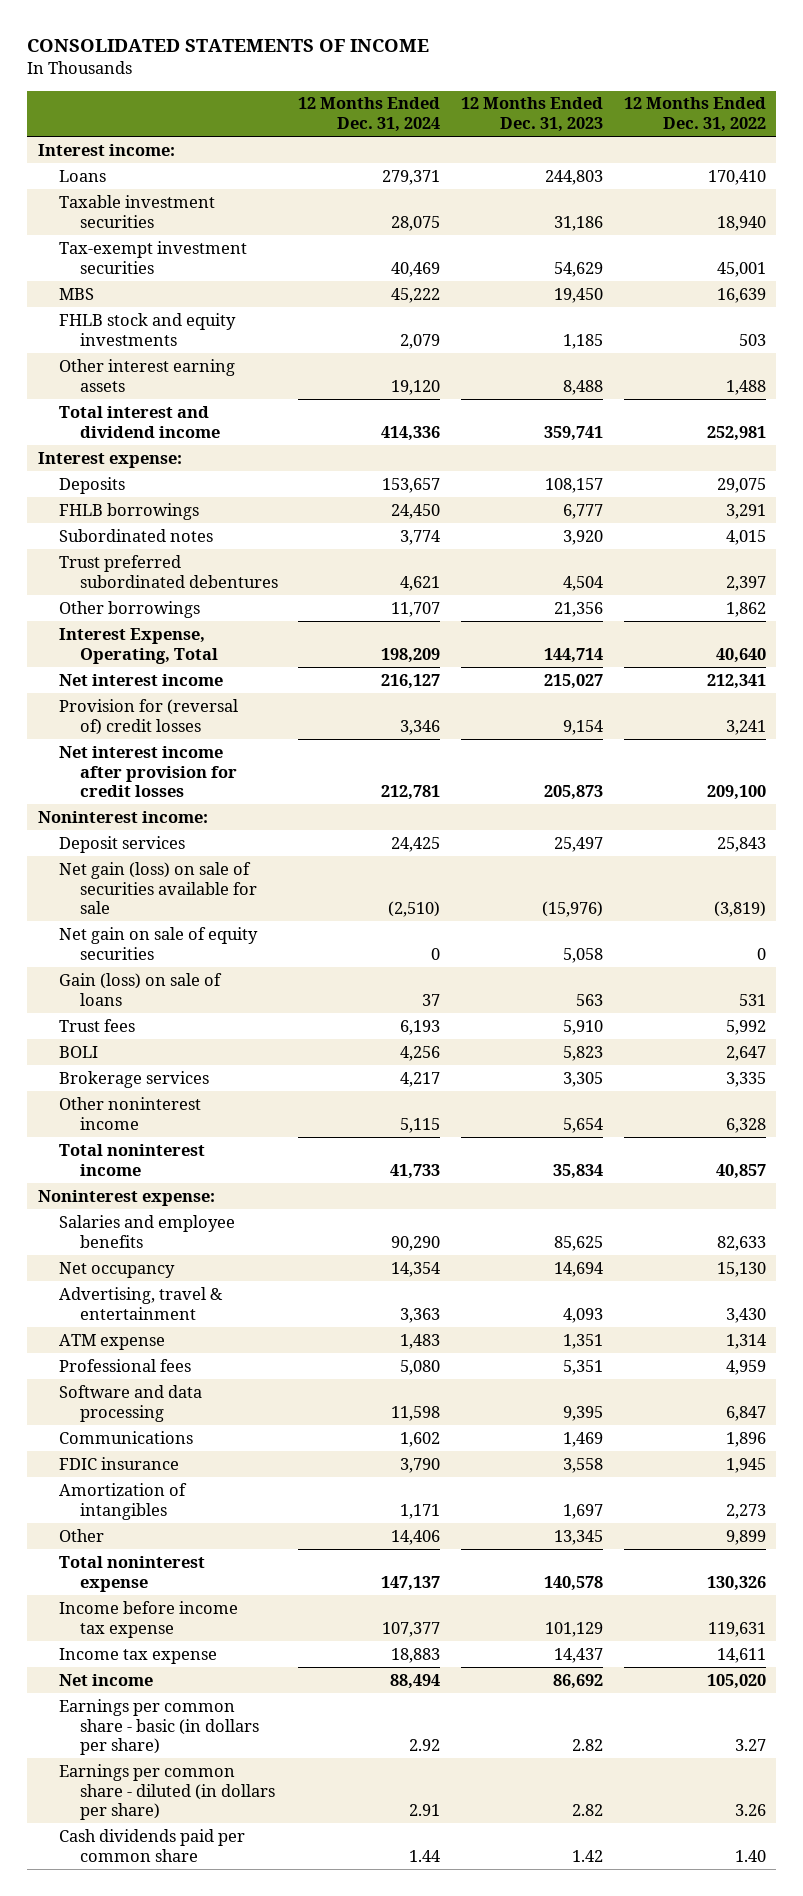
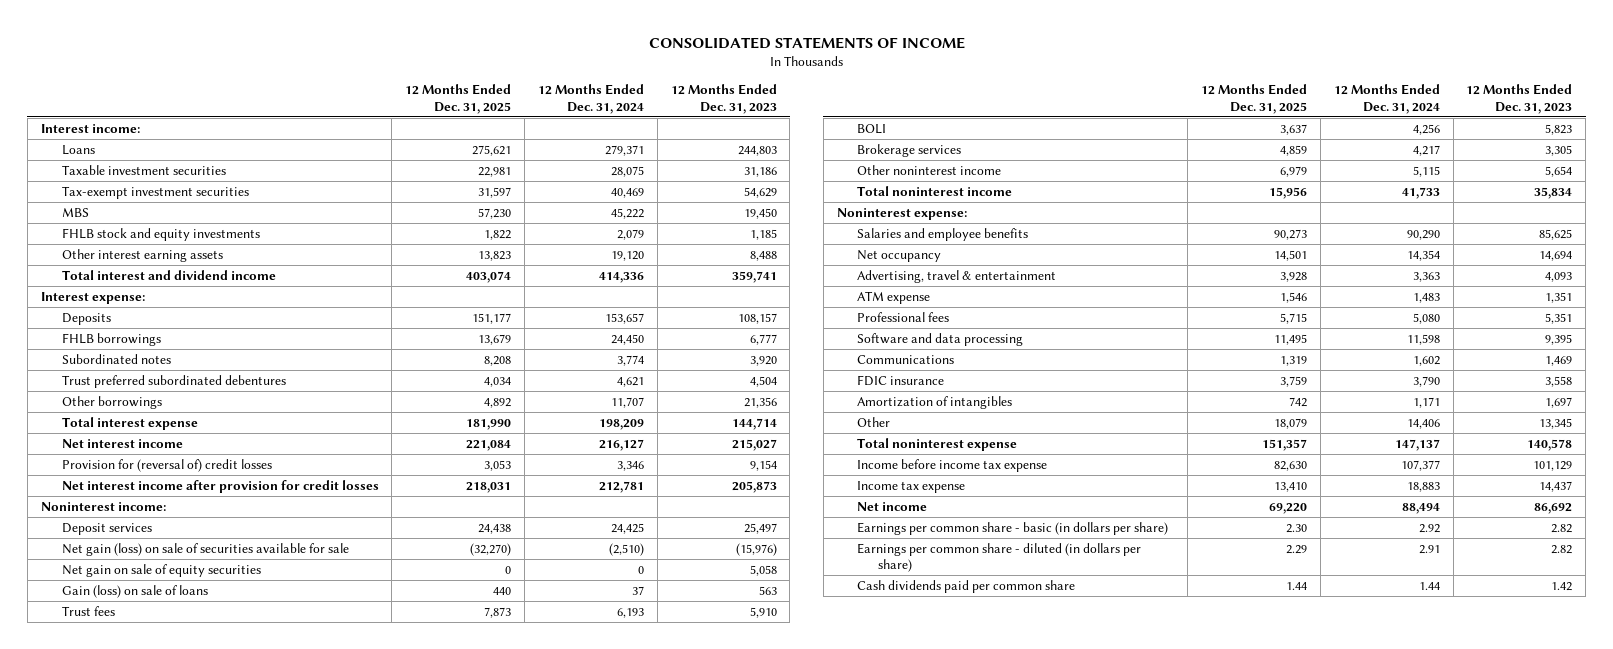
- | 12 Months Ended Dec. 31, 2024 | 12 Months Ended Dec. 31, 2023 | 12 Months Ended Dec. 31, 2022
+ | 12 Months Ended Dec. 31, 2025 | 12 Months Ended Dec. 31, 2024 | 12 Months Ended Dec. 31, 2023
- Interest Expense, Operating, Total | 198,209 | 144,714 | 40,640
+ Total interest expense | 181,990 | 198,209 | 144,714

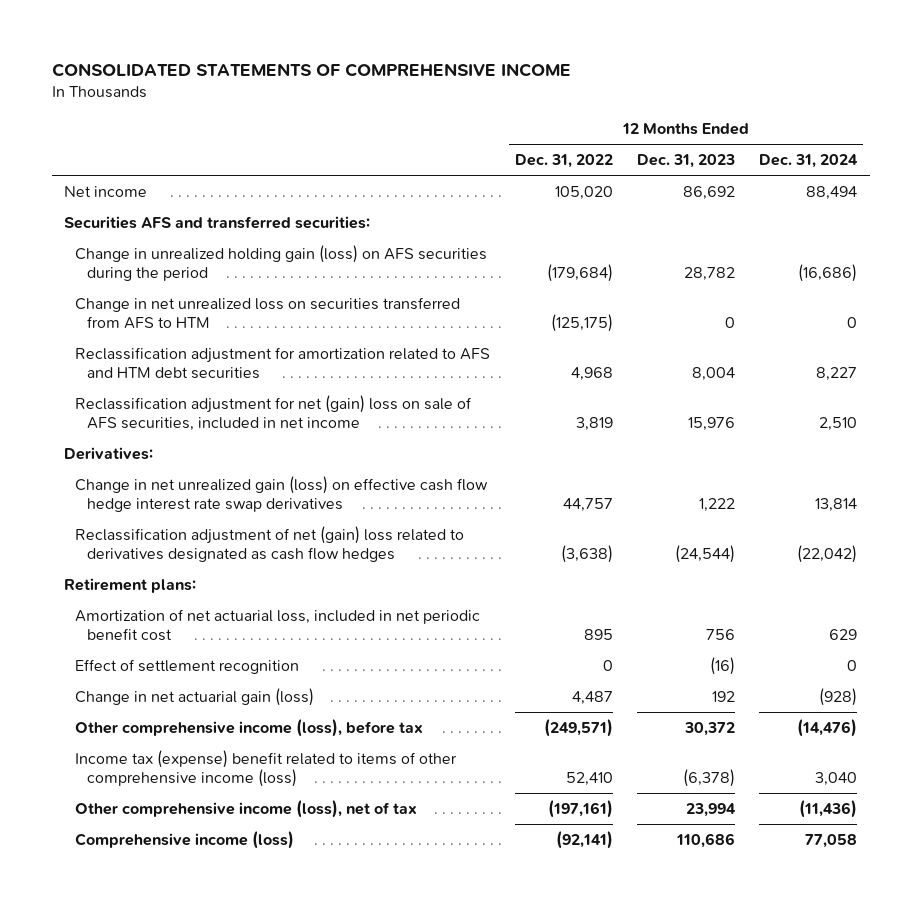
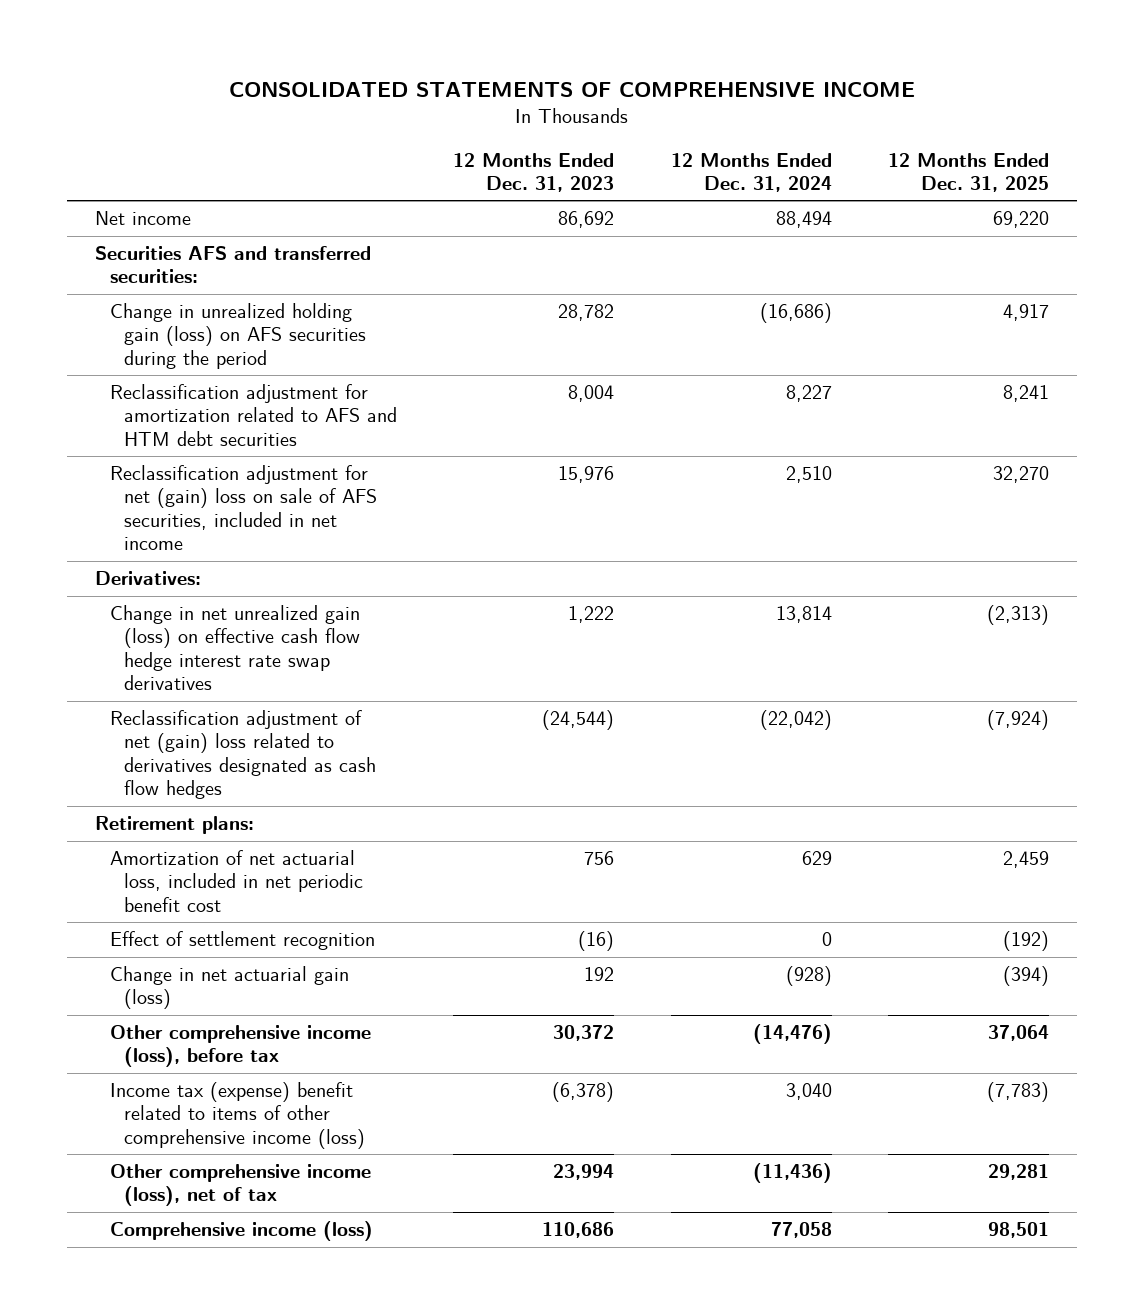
- | 12 Months Ended Dec. 31, 2022 | 12 Months Ended Dec. 31, 2023 | 12 Months Ended Dec. 31, 2024
+ | 12 Months Ended Dec. 31, 2023 | 12 Months Ended Dec. 31, 2024 | 12 Months Ended Dec. 31, 2025
- Change in net unrealized loss on securities transferred from AFS to HTM | (125,175) | 0 | 0

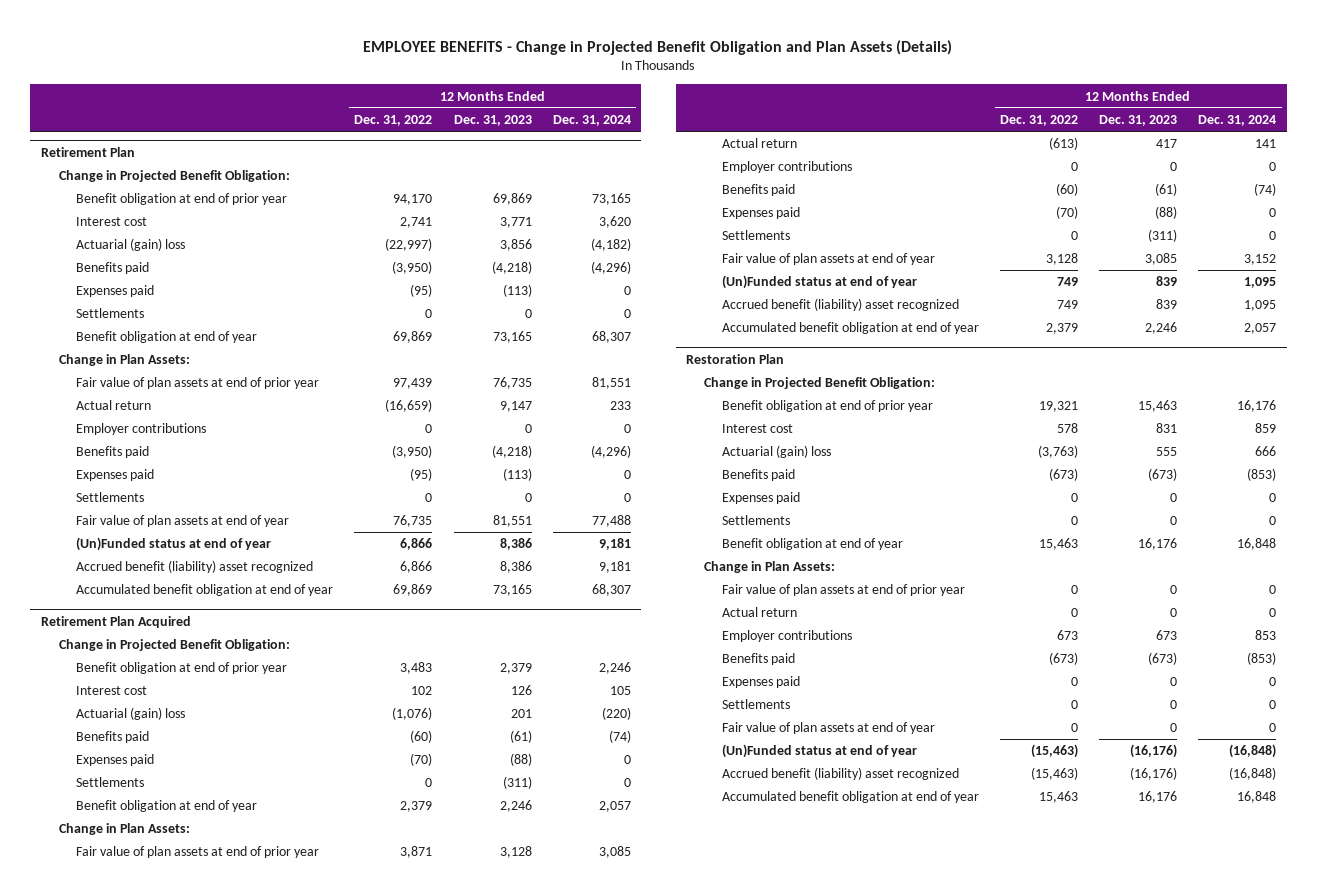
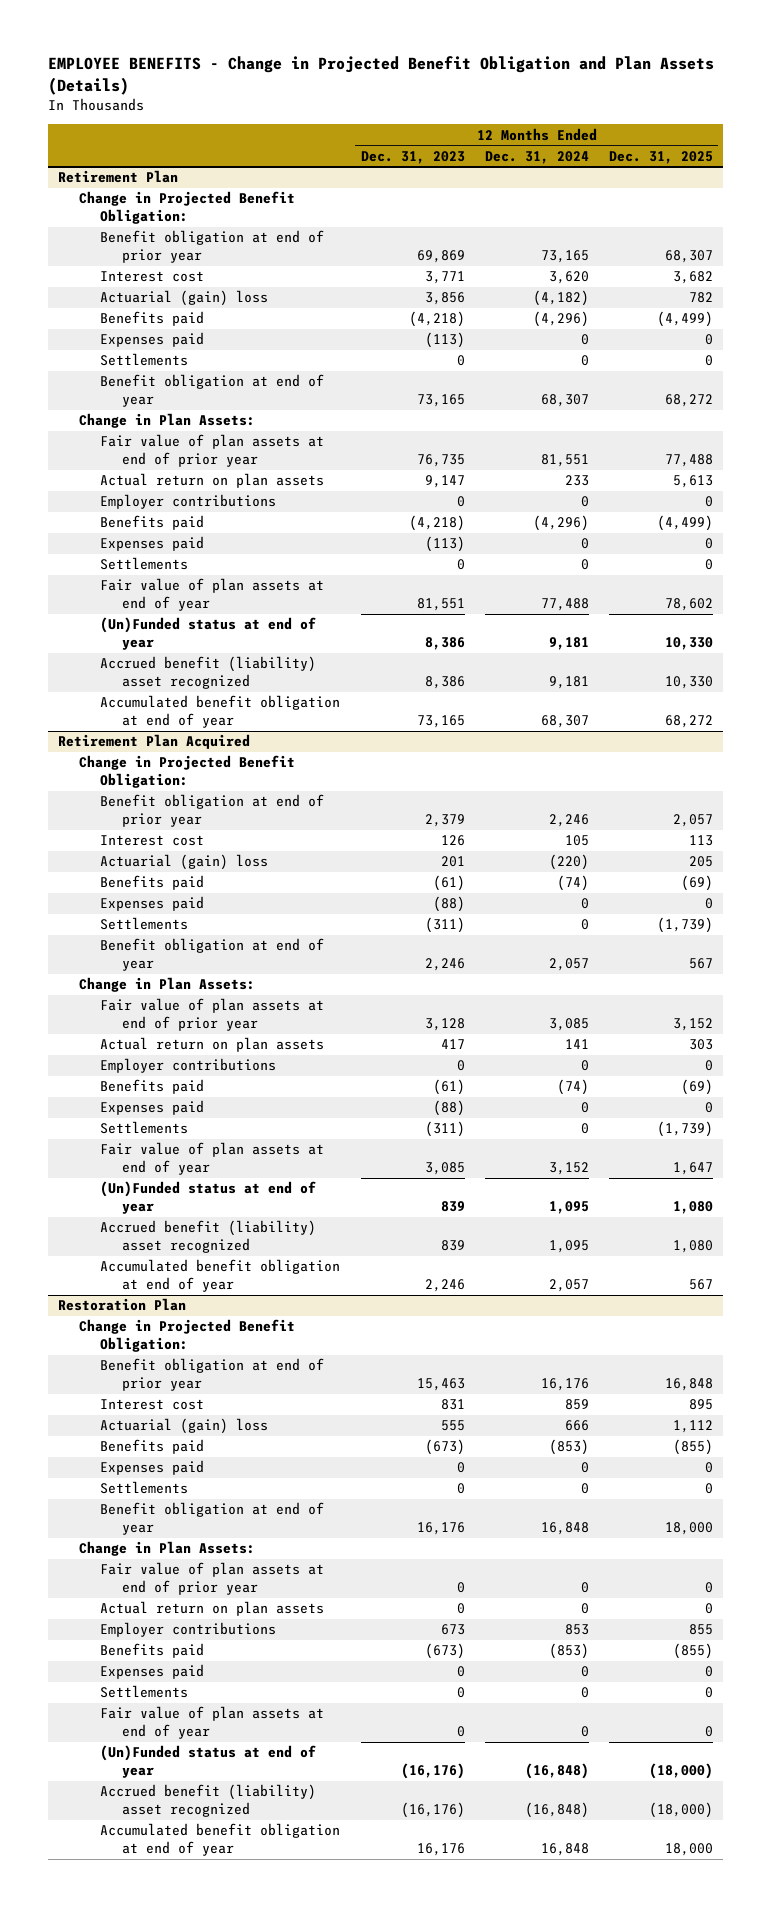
- | 12 Months Ended Dec. 31, 2022 | 12 Months Ended Dec. 31, 2023 | 12 Months Ended Dec. 31, 2024
+ | 12 Months Ended Dec. 31, 2023 | 12 Months Ended Dec. 31, 2024 | 12 Months Ended Dec. 31, 2025
@ Retirement Plan
- Actual return | (16,659) | 9,147 | 233
+ Actual return on plan assets | 9,147 | 233 | 5,613
@ Retirement Plan Acquired
- Actual return | (613) | 417 | 141
+ Actual return on plan assets | 417 | 141 | 303
@ Restoration Plan
- Actual return | 0 | 0 | 0
+ Actual return on plan assets | 0 | 0 | 0

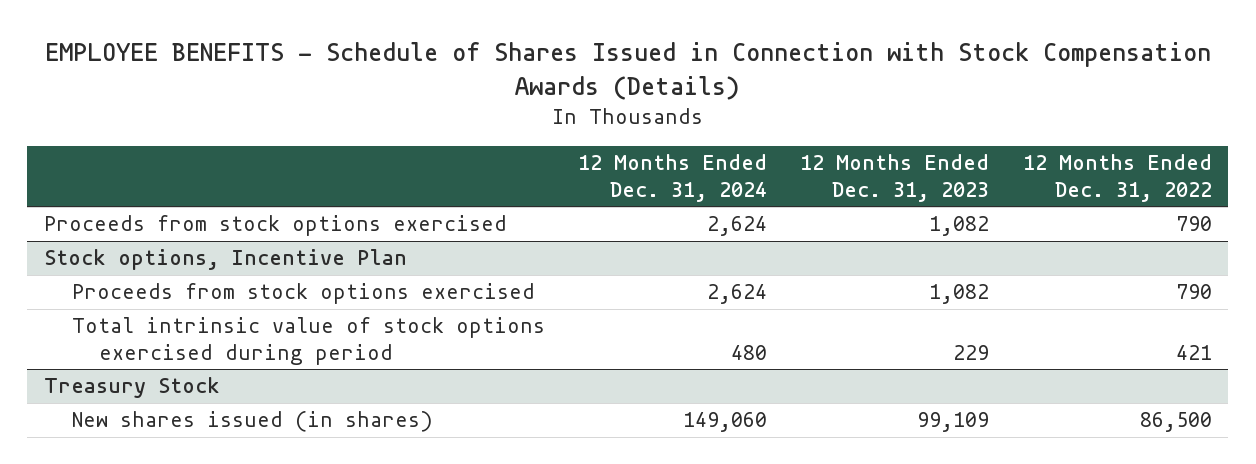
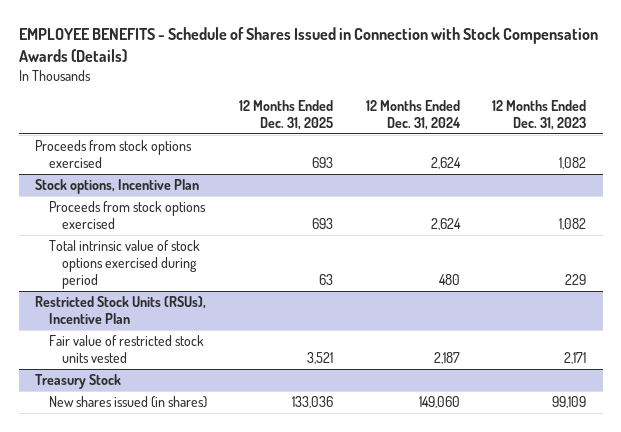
- | 12 Months Ended Dec. 31, 2024 | 12 Months Ended Dec. 31, 2023 | 12 Months Ended Dec. 31, 2022
+ | 12 Months Ended Dec. 31, 2025 | 12 Months Ended Dec. 31, 2024 | 12 Months Ended Dec. 31, 2023
+ Restricted Stock Units (RSUs), Incentive Plan
+ Fair value of restricted stock units vested | 3,521 | 2,187 | 2,171

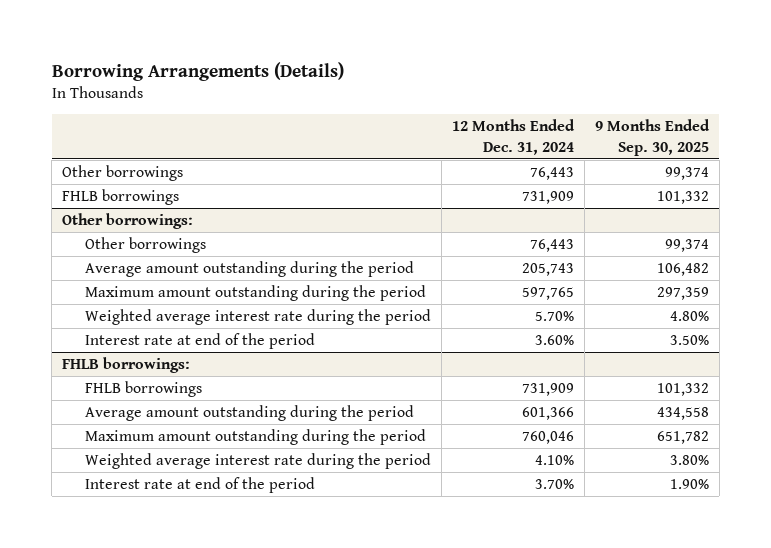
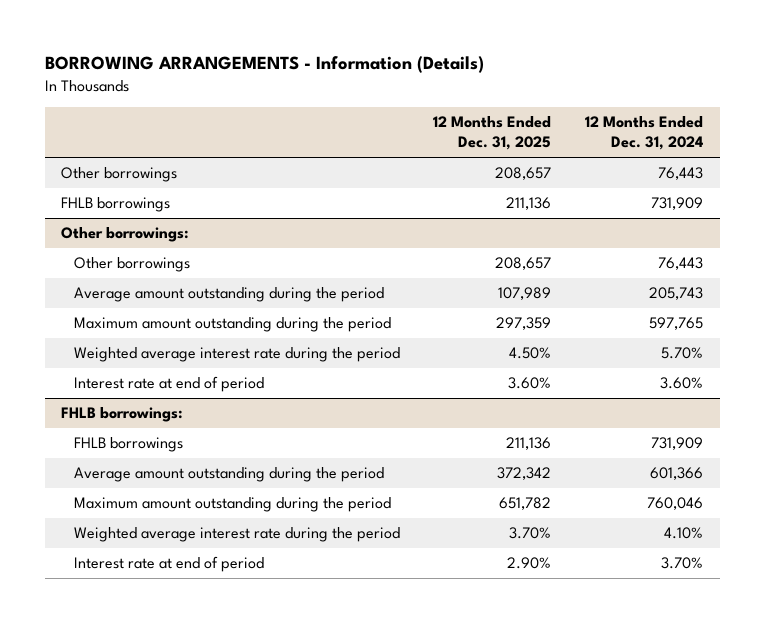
- Borrowing Arrangements (Details)
+ BORROWING ARRANGEMENTS - Information (Details)
- | 12 Months Ended Dec. 31, 2024 | 9 Months Ended Sep. 30, 2025
+ | 12 Months Ended Dec. 31, 2025 | 12 Months Ended Dec. 31, 2024
@ Other borrowings:
- Interest rate at end of the period | 3.60% | 3.50%
+ Interest rate at end of period | 3.60% | 3.60%
@ FHLB borrowings:
- Interest rate at end of the period | 3.70% | 1.90%
+ Interest rate at end of period | 2.90% | 3.70%

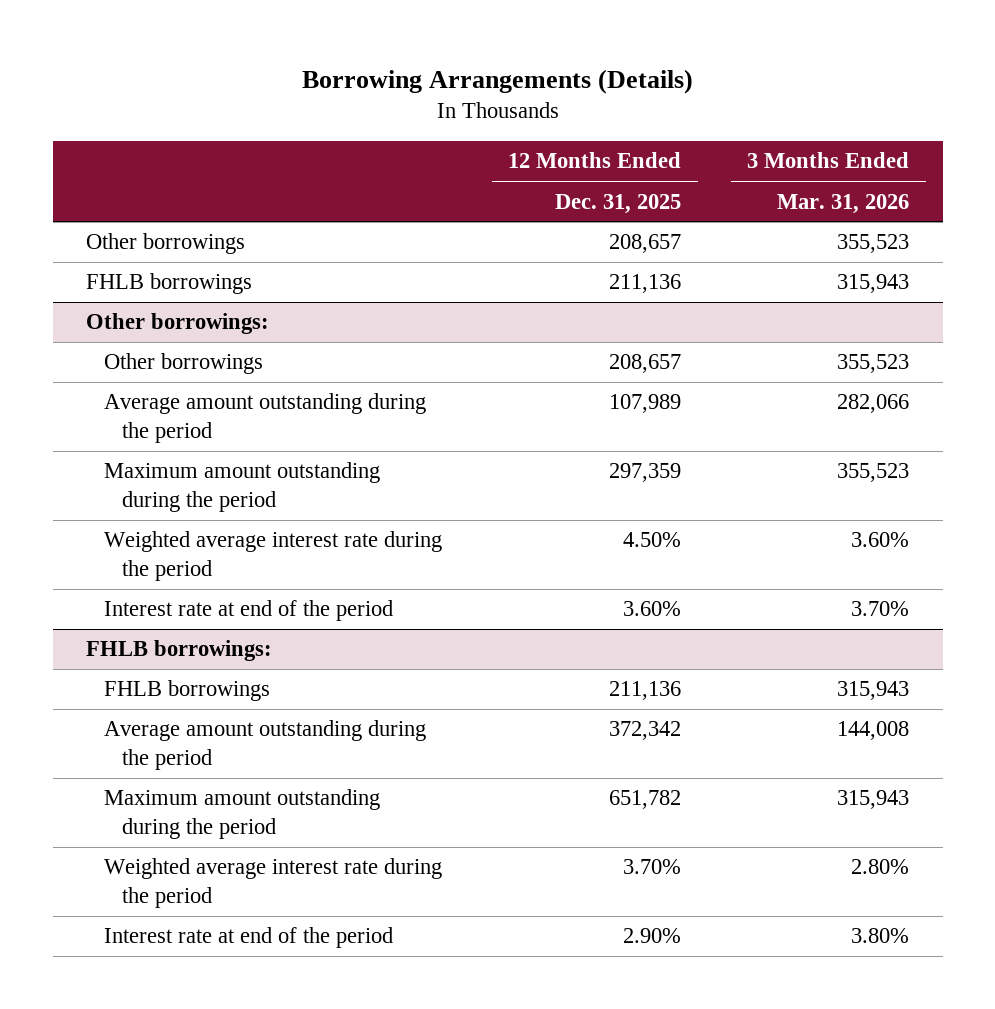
- BORROWING ARRANGEMENTS - Information (Details)
+ Borrowing Arrangements (Details)
- | 12 Months Ended Dec. 31, 2025 | 12 Months Ended Dec. 31, 2024
+ | 12 Months Ended Dec. 31, 2025 | 3 Months Ended Mar. 31, 2026
@ Other borrowings:
- Interest rate at end of period | 3.60% | 3.60%
+ Interest rate at end of the period | 3.60% | 3.70%
@ FHLB borrowings:
- Interest rate at end of period | 2.90% | 3.70%
+ Interest rate at end of the period | 2.90% | 3.80%

